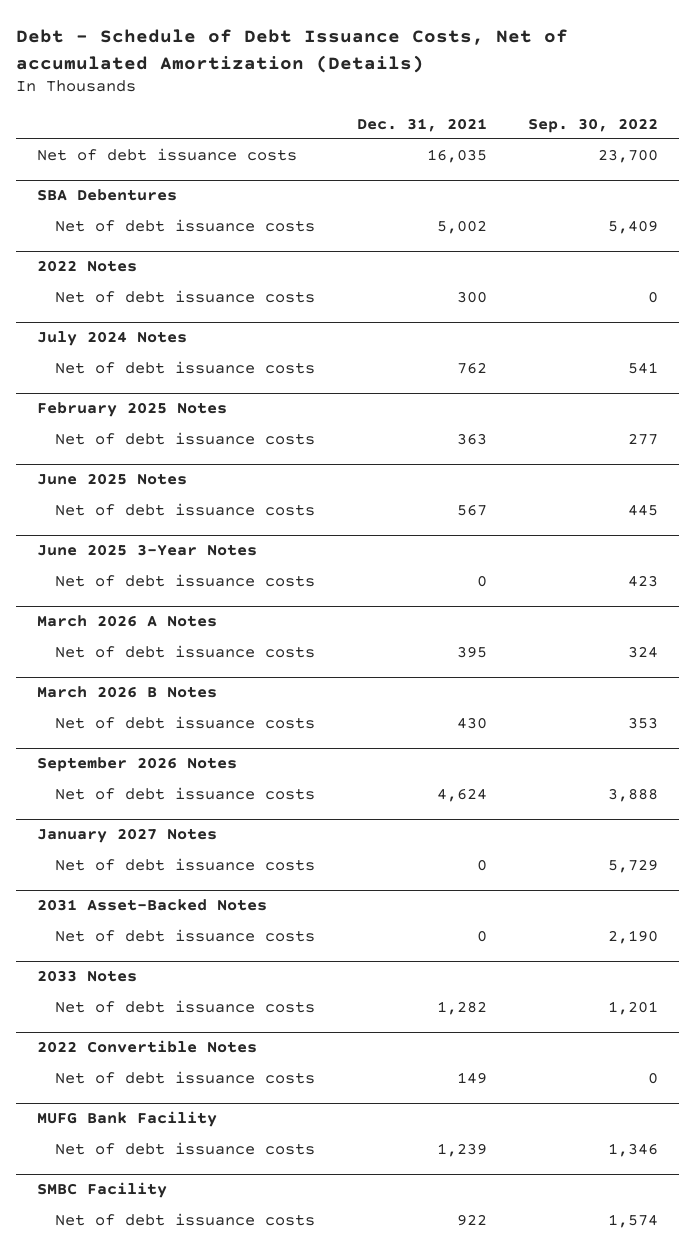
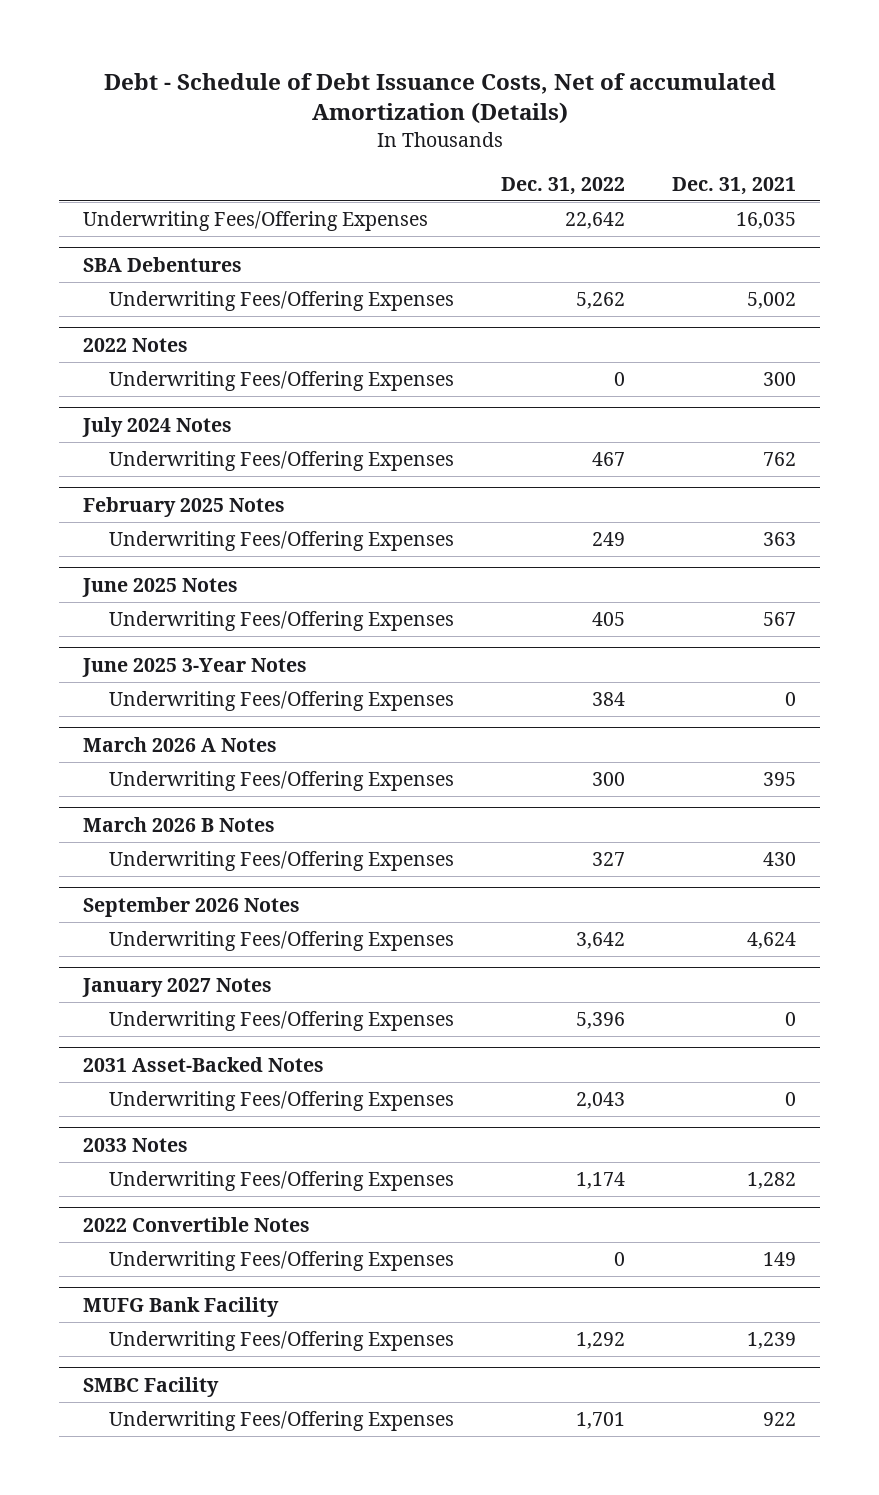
- | Dec. 31, 2021 | Sep. 30, 2022
+ | Dec. 31, 2022 | Dec. 31, 2021
- Net of debt issuance costs | 16,035 | 23,700
+ Underwriting Fees/Offering Expenses | 22,642 | 16,035
@ SBA Debentures
- Net of debt issuance costs | 5,002 | 5,409
+ Underwriting Fees/Offering Expenses | 5,262 | 5,002
@ 2022 Notes
- Net of debt issuance costs | 300 | 0
+ Underwriting Fees/Offering Expenses | 0 | 300
@ July 2024 Notes
- Net of debt issuance costs | 762 | 541
+ Underwriting Fees/Offering Expenses | 467 | 762
@ February 2025 Notes
- Net of debt issuance costs | 363 | 277
+ Underwriting Fees/Offering Expenses | 249 | 363
@ June 2025 Notes
- Net of debt issuance costs | 567 | 445
+ Underwriting Fees/Offering Expenses | 405 | 567
@ June 2025 3-Year Notes
- Net of debt issuance costs | 0 | 423
+ Underwriting Fees/Offering Expenses | 384 | 0
@ March 2026 A Notes
- Net of debt issuance costs | 395 | 324
+ Underwriting Fees/Offering Expenses | 300 | 395
@ March 2026 B Notes
- Net of debt issuance costs | 430 | 353
+ Underwriting Fees/Offering Expenses | 327 | 430
@ September 2026 Notes
- Net of debt issuance costs | 4,624 | 3,888
+ Underwriting Fees/Offering Expenses | 3,642 | 4,624
@ January 2027 Notes
- Net of debt issuance costs | 0 | 5,729
+ Underwriting Fees/Offering Expenses | 5,396 | 0
@ 2031 Asset-Backed Notes
- Net of debt issuance costs | 0 | 2,190
+ Underwriting Fees/Offering Expenses | 2,043 | 0
@ 2033 Notes
- Net of debt issuance costs | 1,282 | 1,201
+ Underwriting Fees/Offering Expenses | 1,174 | 1,282
@ 2022 Convertible Notes
- Net of debt issuance costs | 149 | 0
+ Underwriting Fees/Offering Expenses | 0 | 149
@ MUFG Bank Facility
- Net of debt issuance costs | 1,239 | 1,346
+ Underwriting Fees/Offering Expenses | 1,292 | 1,239
@ SMBC Facility
- Net of debt issuance costs | 922 | 1,574
+ Underwriting Fees/Offering Expenses | 1,701 | 922

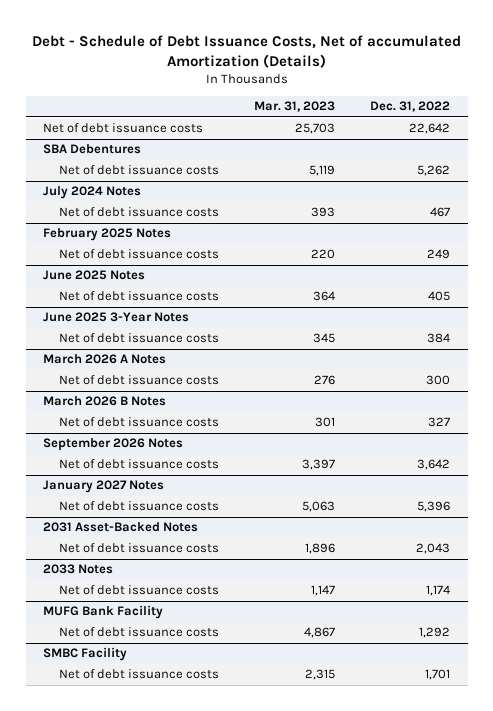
- | Dec. 31, 2022 | Dec. 31, 2021
+ | Mar. 31, 2023 | Dec. 31, 2022
- Underwriting Fees/Offering Expenses | 22,642 | 16,035
+ Net of debt issuance costs | 25,703 | 22,642
@ SBA Debentures
- Underwriting Fees/Offering Expenses | 5,262 | 5,002
- 2022 Notes
- Underwriting Fees/Offering Expenses | 0 | 300
@ SBA Debentures
+ Net of debt issuance costs | 5,119 | 5,262
@ July 2024 Notes
- Underwriting Fees/Offering Expenses | 467 | 762
+ Net of debt issuance costs | 393 | 467
@ February 2025 Notes
- Underwriting Fees/Offering Expenses | 249 | 363
+ Net of debt issuance costs | 220 | 249
@ June 2025 Notes
- Underwriting Fees/Offering Expenses | 405 | 567
+ Net of debt issuance costs | 364 | 405
@ June 2025 3-Year Notes
- Underwriting Fees/Offering Expenses | 384 | 0
+ Net of debt issuance costs | 345 | 384
@ March 2026 A Notes
- Underwriting Fees/Offering Expenses | 300 | 395
+ Net of debt issuance costs | 276 | 300
@ March 2026 B Notes
- Underwriting Fees/Offering Expenses | 327 | 430
+ Net of debt issuance costs | 301 | 327
@ September 2026 Notes
- Underwriting Fees/Offering Expenses | 3,642 | 4,624
+ Net of debt issuance costs | 3,397 | 3,642
@ January 2027 Notes
- Underwriting Fees/Offering Expenses | 5,396 | 0
+ Net of debt issuance costs | 5,063 | 5,396
@ 2031 Asset-Backed Notes
- Underwriting Fees/Offering Expenses | 2,043 | 0
+ Net of debt issuance costs | 1,896 | 2,043
@ 2033 Notes
- Underwriting Fees/Offering Expenses | 1,174 | 1,282
- 2022 Convertible Notes
- Underwriting Fees/Offering Expenses | 0 | 149
@ 2033 Notes
+ Net of debt issuance costs | 1,147 | 1,174
@ MUFG Bank Facility
- Underwriting Fees/Offering Expenses | 1,292 | 1,239
+ Net of debt issuance costs | 4,867 | 1,292
@ SMBC Facility
- Underwriting Fees/Offering Expenses | 1,701 | 922
+ Net of debt issuance costs | 2,315 | 1,701

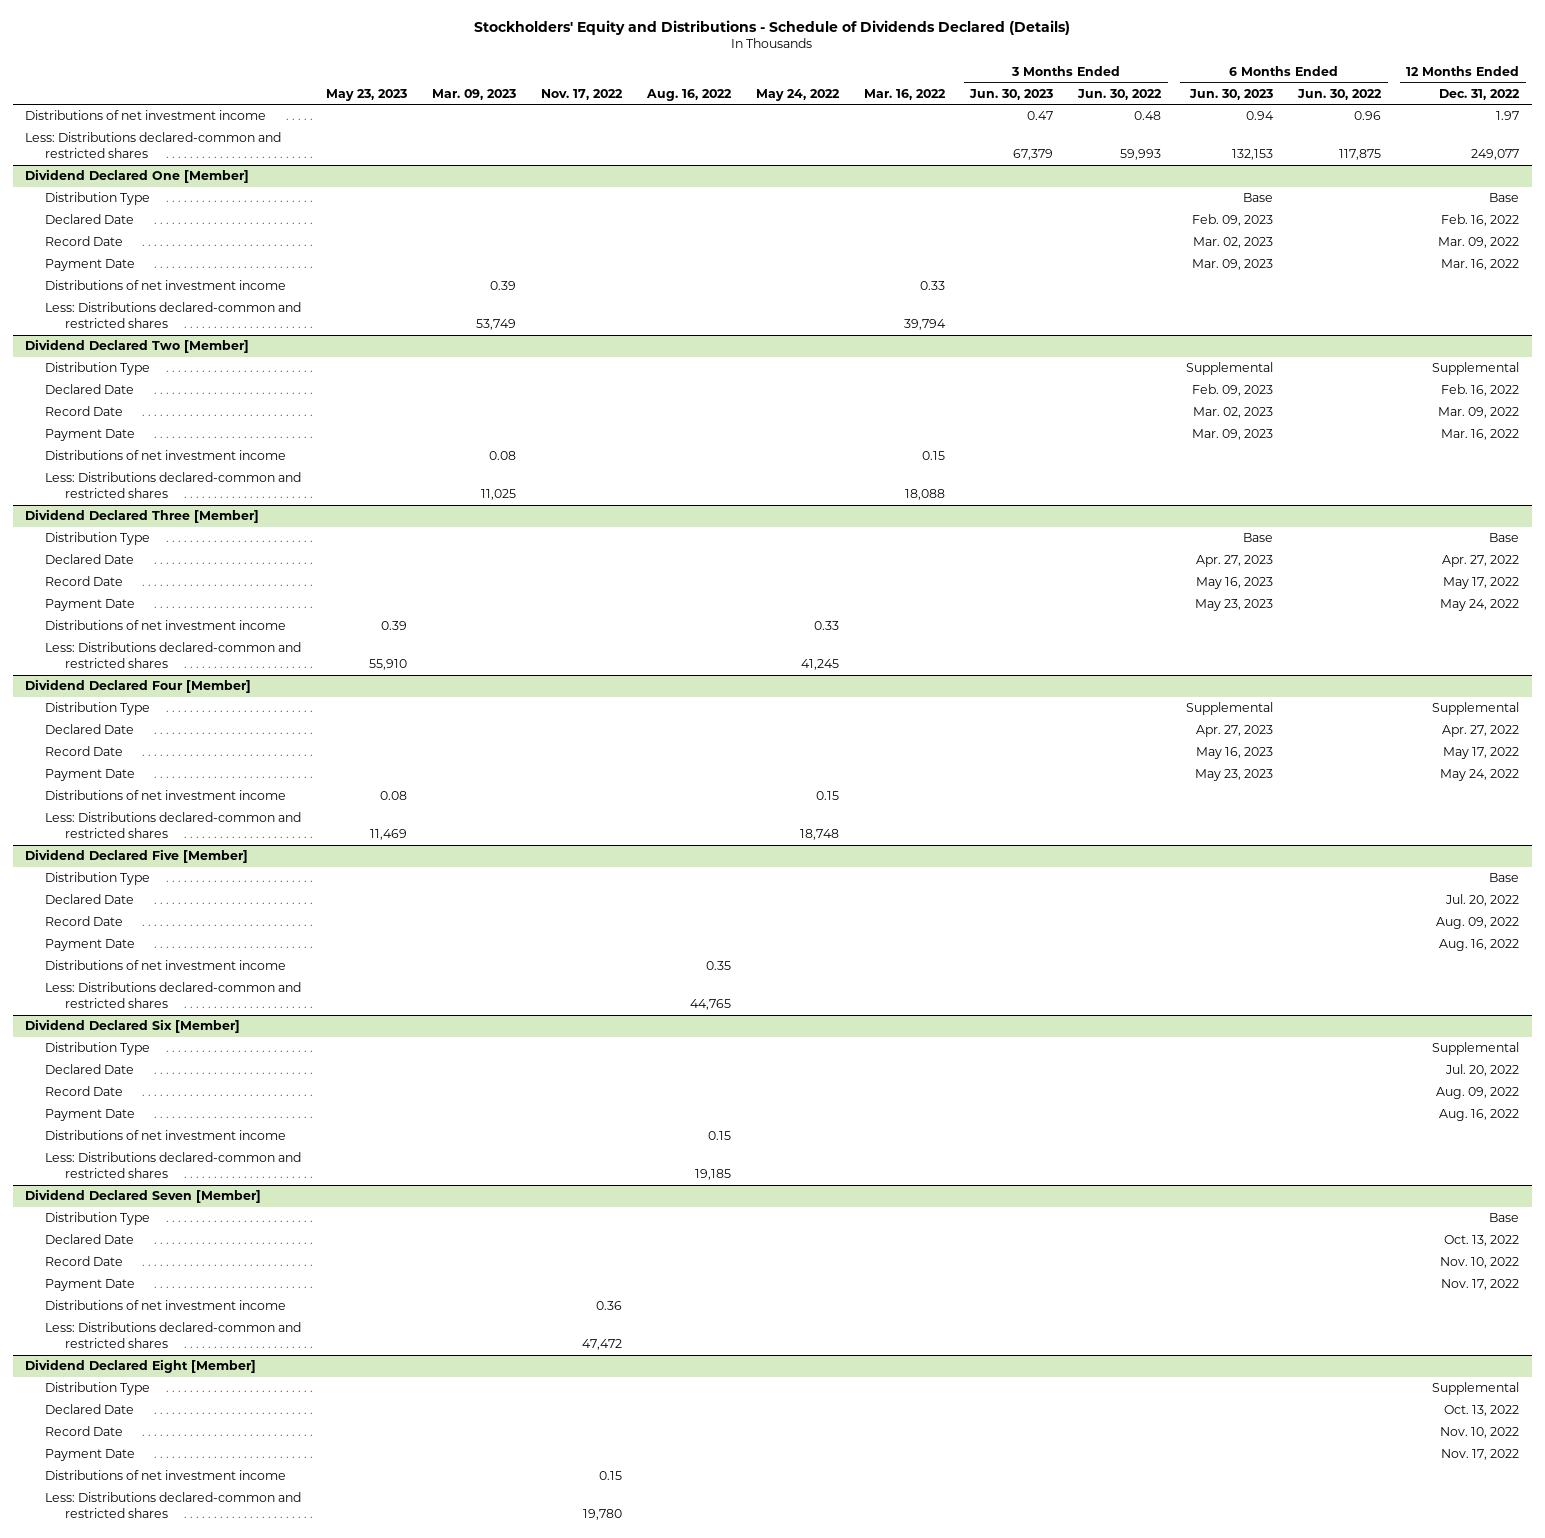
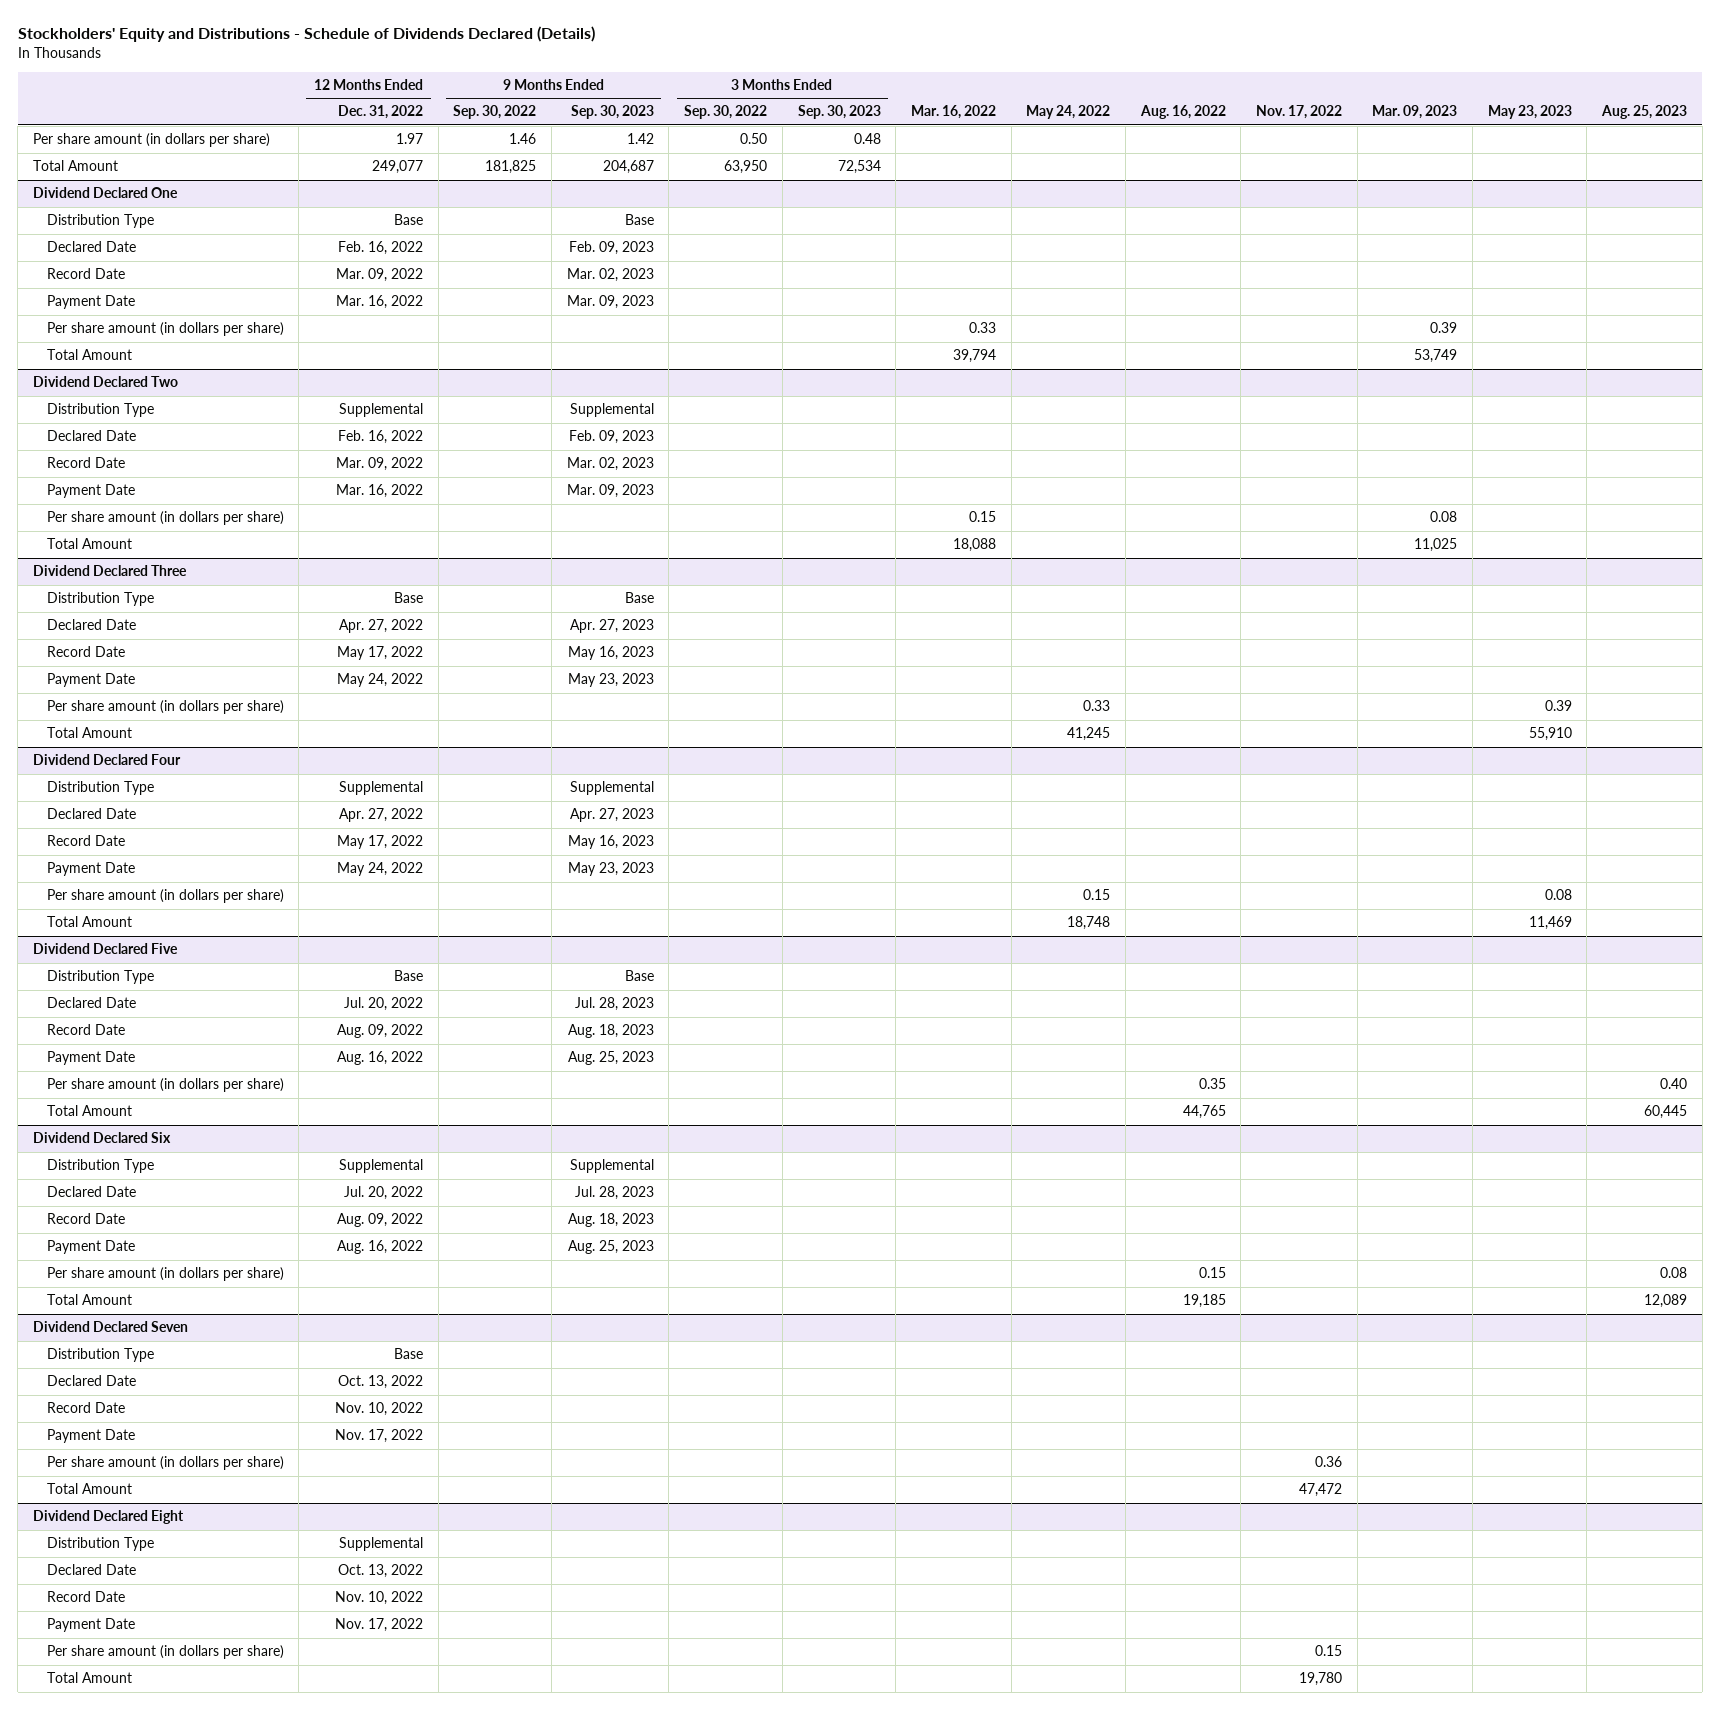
- | May 23, 2023 | Mar. 09, 2023 | Nov. 17, 2022 | Aug. 16, 2022 | May 24, 2022 | Mar. 16, 2022 | 3 Months Ended Jun. 30, 2023 | 3 Months Ended Jun. 30, 2022 | 6 Months Ended Jun. 30, 2023 | 6 Months Ended Jun. 30, 2022 | 12 Months Ended Dec. 31, 2022
+ | 12 Months Ended Dec. 31, 2022 | 9 Months Ended Sep. 30, 2022 | 9 Months Ended Sep. 30, 2023 | 3 Months Ended Sep. 30, 2022 | 3 Months Ended Sep. 30, 2023 | Mar. 16, 2022 | May 24, 2022 | Aug. 16, 2022 | Nov. 17, 2022 | Mar. 09, 2023 | May 23, 2023 | Aug. 25, 2023
- Distributions of net investment income | | | | | | | 0.47 | 0.48 | 0.94 | 0.96 | 1.97
- Less: Distributions declared-common and restricted shares | | | | | | | 67,379 | 59,993 | 132,153 | 117,875 | 249,077
- Dividend Declared One [Member]
+ Per share amount (in dollars per share) | 1.97 | 1.46 | 1.42 | 0.50 | 0.48 | | | | | | |
+ Total Amount | 249,077 | 181,825 | 204,687 | 63,950 | 72,534 | | | | | | |
+ Dividend Declared One
- Distributions of net investment income | | 0.39 | | | | 0.33 | | | | |
- Less: Distributions declared-common and restricted shares | | 53,749 | | | | 39,794 | | | | |
- Dividend Declared Two [Member]
+ Per share amount (in dollars per share) | | | | | | 0.33 | | | | 0.39 | |
+ Total Amount | | | | | | 39,794 | | | | 53,749 | |
+ Dividend Declared Two
- Distributions of net investment income | | 0.08 | | | | 0.15 | | | | |
- Less: Distributions declared-common and restricted shares | | 11,025 | | | | 18,088 | | | | |
- Dividend Declared Three [Member]
+ Per share amount (in dollars per share) | | | | | | 0.15 | | | | 0.08 | |
+ Total Amount | | | | | | 18,088 | | | | 11,025 | |
+ Dividend Declared Three
- Distributions of net investment income | 0.39 | | | | 0.33 | | | | | |
- Less: Distributions declared-common and restricted shares | 55,910 | | | | 41,245 | | | | | |
- Dividend Declared Four [Member]
+ Per share amount (in dollars per share) | | | | | | | 0.33 | | | | 0.39 |
+ Total Amount | | | | | | | 41,245 | | | | 55,910 |
+ Dividend Declared Four
- Distributions of net investment income | 0.08 | | | | 0.15 | | | | | |
- Less: Distributions declared-common and restricted shares | 11,469 | | | | 18,748 | | | | | |
- Dividend Declared Five [Member]
+ Per share amount (in dollars per share) | | | | | | | 0.15 | | | | 0.08 |
+ Total Amount | | | | | | | 18,748 | | | | 11,469 |
+ Dividend Declared Five
- Distributions of net investment income | | | | 0.35 | | | | | | |
- Less: Distributions declared-common and restricted shares | | | | 44,765 | | | | | | |
- Dividend Declared Six [Member]
+ Per share amount (in dollars per share) | | | | | | | | 0.35 | | | | 0.40
+ Total Amount | | | | | | | | 44,765 | | | | 60,445
+ Dividend Declared Six
- Distributions of net investment income | | | | 0.15 | | | | | | |
- Less: Distributions declared-common and restricted shares | | | | 19,185 | | | | | | |
- Dividend Declared Seven [Member]
+ Per share amount (in dollars per share) | | | | | | | | 0.15 | | | | 0.08
+ Total Amount | | | | | | | | 19,185 | | | | 12,089
+ Dividend Declared Seven
- Distributions of net investment income | | | 0.36 | | | | | | | |
- Less: Distributions declared-common and restricted shares | | | 47,472 | | | | | | | |
- Dividend Declared Eight [Member]
+ Per share amount (in dollars per share) | | | | | | | | | 0.36 | | |
+ Total Amount | | | | | | | | | 47,472 | | |
+ Dividend Declared Eight
- Distributions of net investment income | | | 0.15 | | | | | | | |
- Less: Distributions declared-common and restricted shares | | | 19,780 | | | | | | | |
+ Per share amount (in dollars per share) | | | | | | | | | 0.15 | | |
+ Total Amount | | | | | | | | | 19,780 | | |

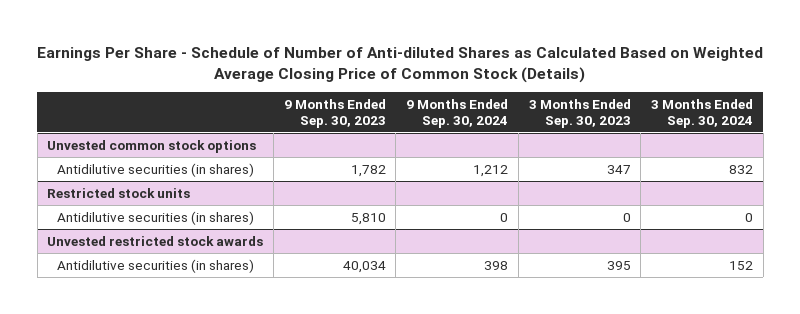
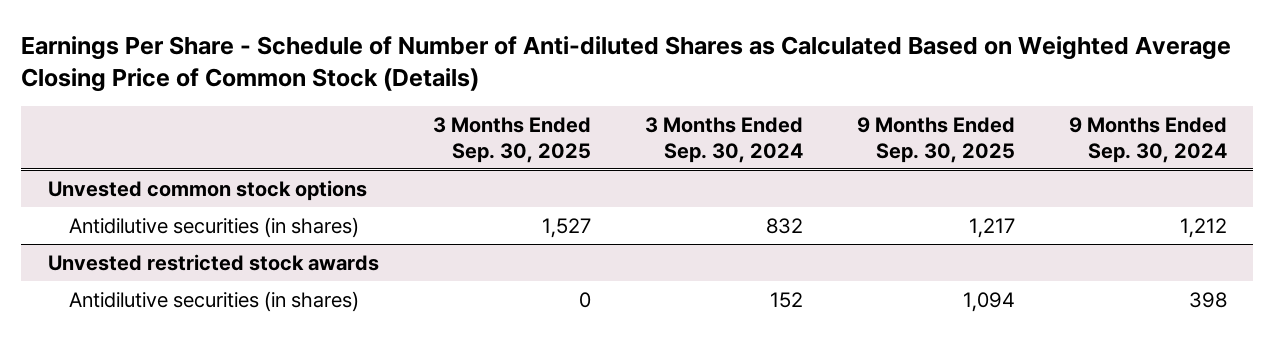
- | 9 Months Ended Sep. 30, 2023 | 9 Months Ended Sep. 30, 2024 | 3 Months Ended Sep. 30, 2023 | 3 Months Ended Sep. 30, 2024
+ | 3 Months Ended Sep. 30, 2025 | 3 Months Ended Sep. 30, 2024 | 9 Months Ended Sep. 30, 2025 | 9 Months Ended Sep. 30, 2024
- Restricted stock units
- Antidilutive securities (in shares) | 5,810 | 0 | 0 | 0

